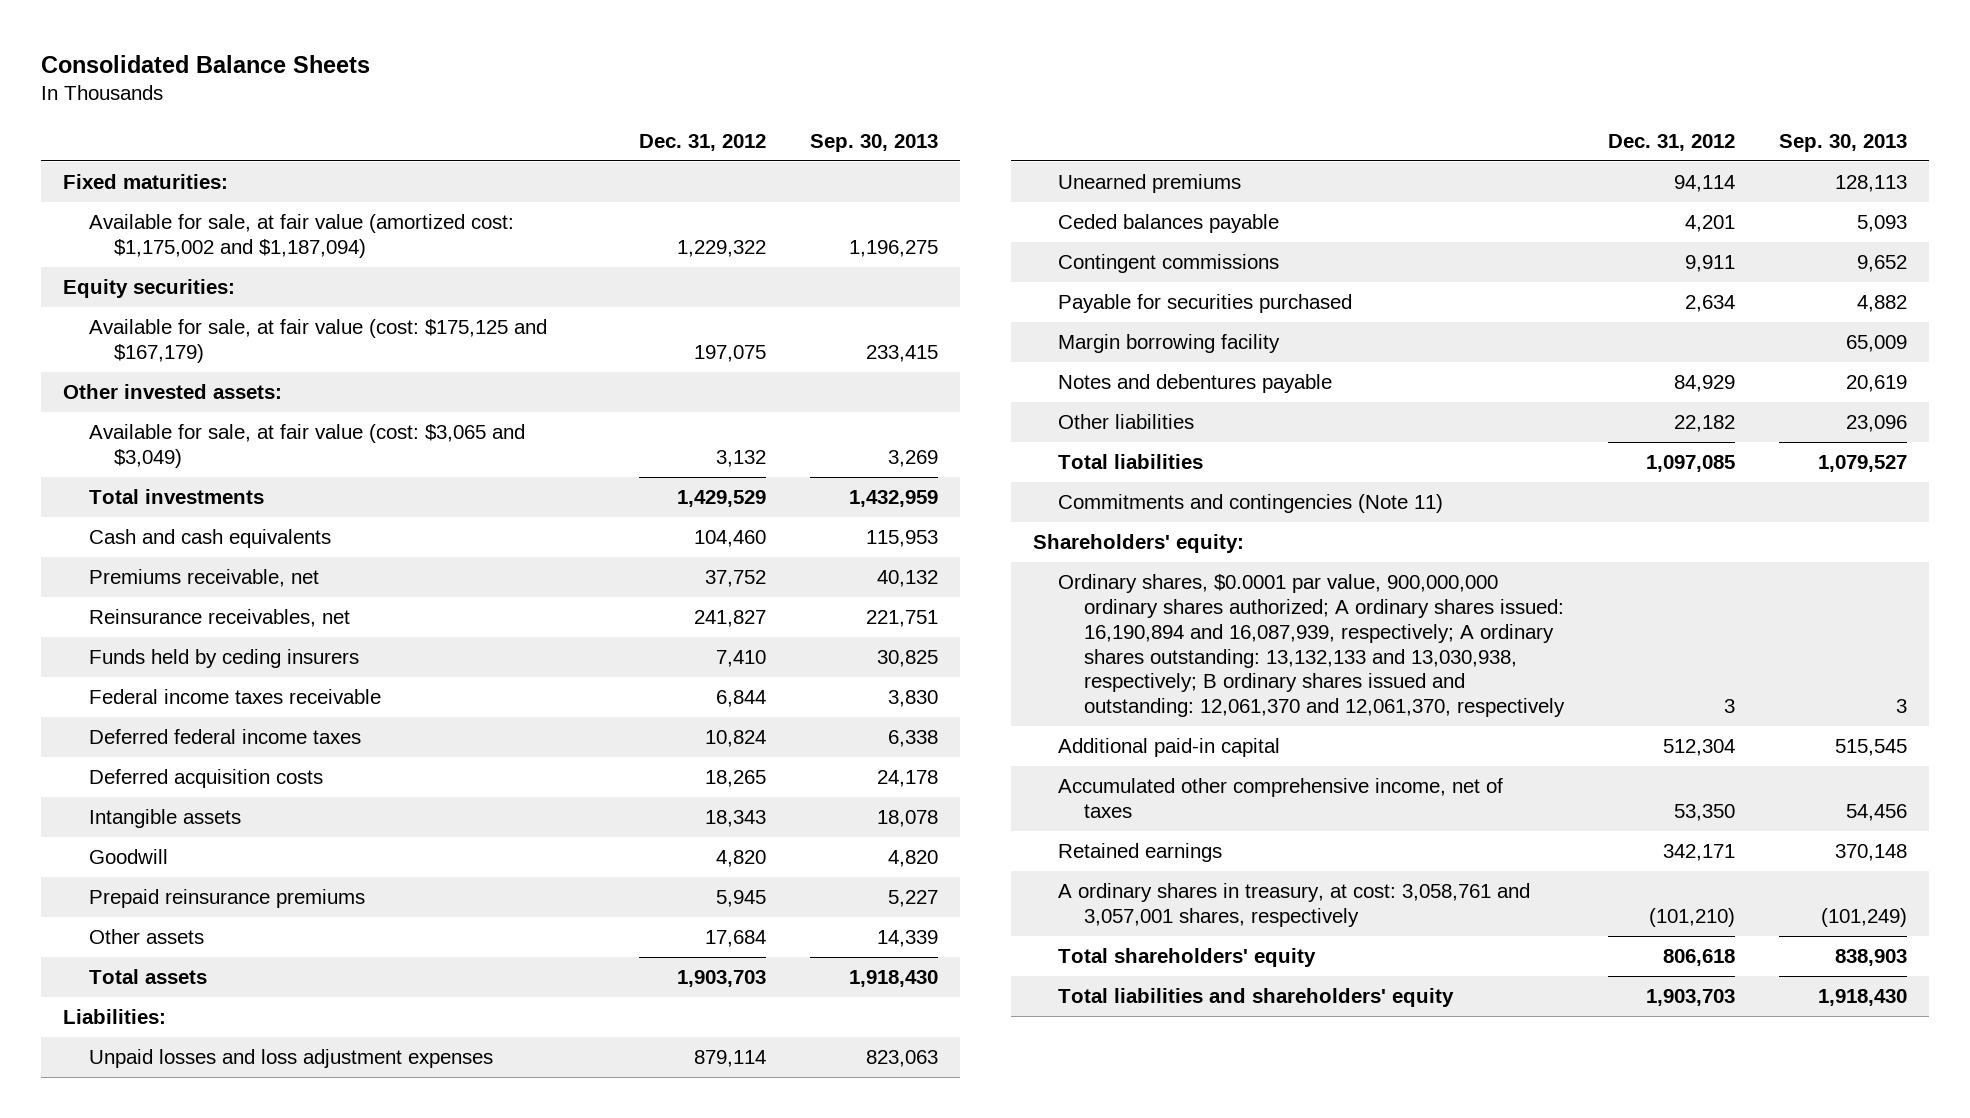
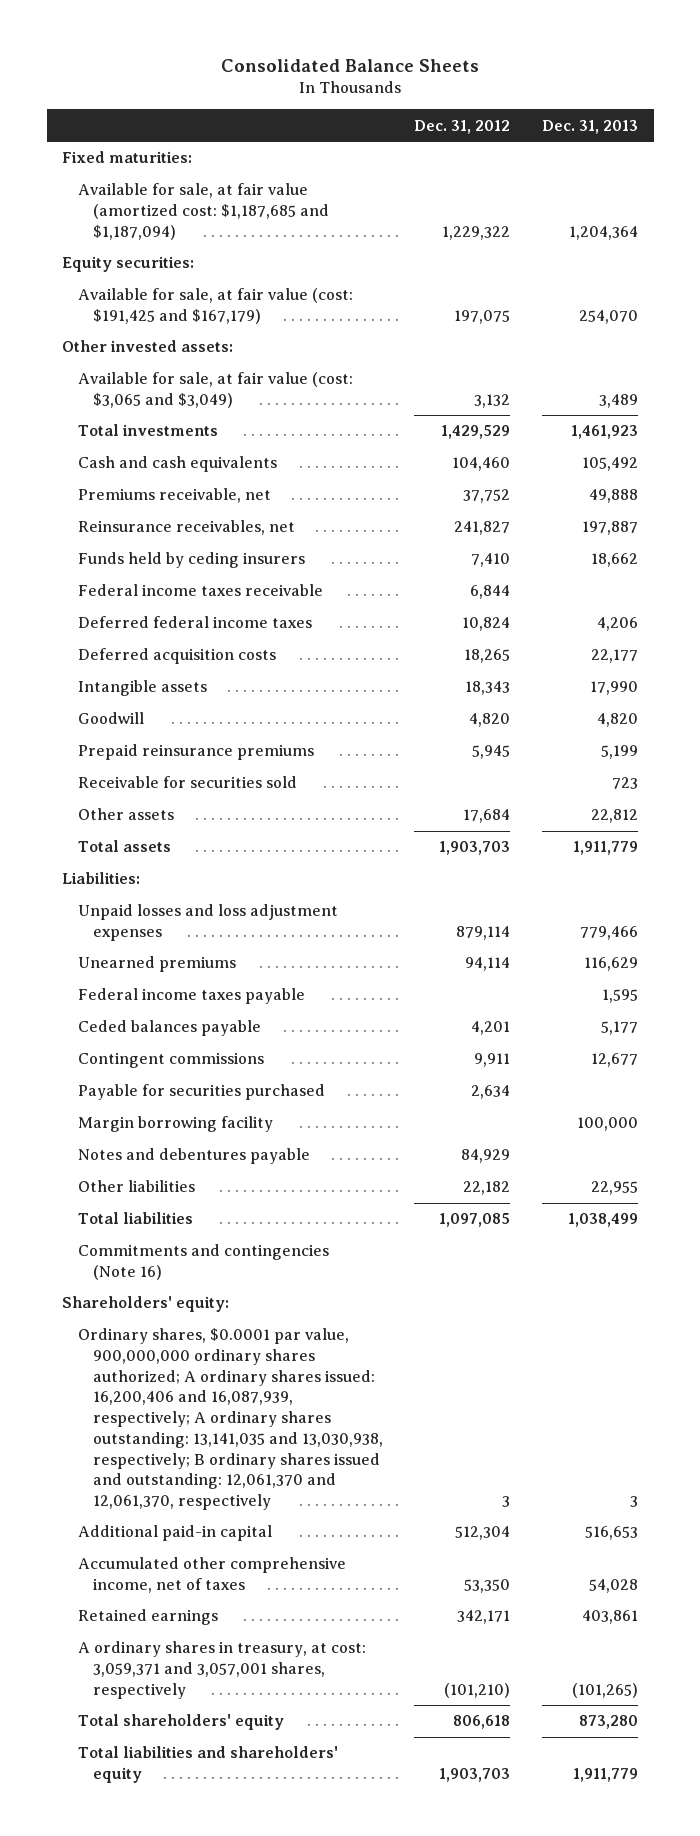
- | Dec. 31, 2012 | Sep. 30, 2013
+ | Dec. 31, 2012 | Dec. 31, 2013
- Available for sale, at fair value (amortized cost: $1,175,002 and $1,187,094) | 1,229,322 | 1,196,275
+ Available for sale, at fair value (amortized cost: $1,187,685 and $1,187,094) | 1,229,322 | 1,204,364
- Available for sale, at fair value (cost: $175,125 and $167,179) | 197,075 | 233,415
+ Available for sale, at fair value (cost: $191,425 and $167,179) | 197,075 | 254,070
+ Receivable for securities sold | | 723
+ Federal income taxes payable | | 1,595
- Commitments and contingencies (Note 11)
+ Commitments and contingencies (Note 16)
- Ordinary shares, $0.0001 par value, 900,000,000 ordinary shares authorized; A ordinary shares issued: 16,190,894 and 16,087,939, respectively; A ordinary shares outstanding: 13,132,133 and 13,030,938, respectively; B ordinary shares issued and outstanding: 12,061,370 and 12,061,370, respectively | 3 | 3
+ Ordinary shares, $0.0001 par value, 900,000,000 ordinary shares authorized; A ordinary shares issued: 16,200,406 and 16,087,939, respectively; A ordinary shares outstanding: 13,141,035 and 13,030,938, respectively; B ordinary shares issued and outstanding: 12,061,370 and 12,061,370, respectively | 3 | 3
- A ordinary shares in treasury, at cost: 3,058,761 and 3,057,001 shares, respectively | (101,210) | (101,249)
+ A ordinary shares in treasury, at cost: 3,059,371 and 3,057,001 shares, respectively | (101,210) | (101,265)

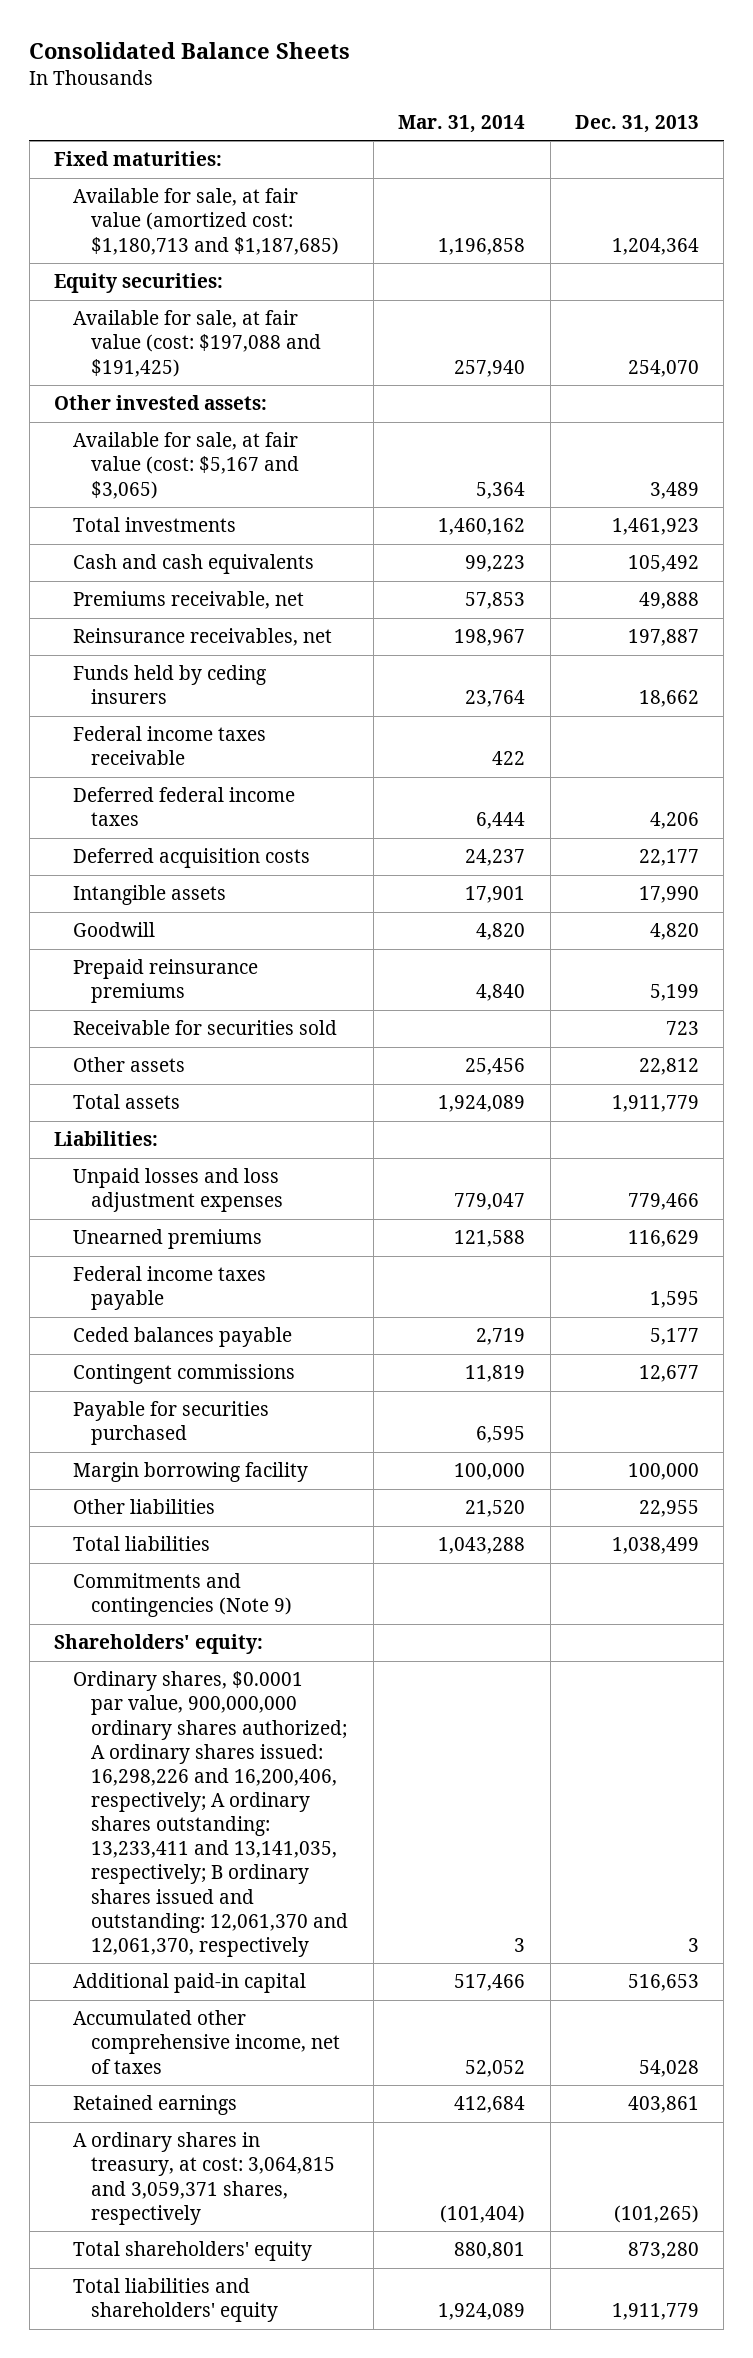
- | Dec. 31, 2012 | Dec. 31, 2013
+ | Mar. 31, 2014 | Dec. 31, 2013
- Available for sale, at fair value (amortized cost: $1,187,685 and $1,187,094) | 1,229,322 | 1,204,364
+ Available for sale, at fair value (amortized cost: $1,180,713 and $1,187,685) | 1,196,858 | 1,204,364
- Available for sale, at fair value (cost: $191,425 and $167,179) | 197,075 | 254,070
+ Available for sale, at fair value (cost: $197,088 and $191,425) | 257,940 | 254,070
- Available for sale, at fair value (cost: $3,065 and $3,049) | 3,132 | 3,489
+ Available for sale, at fair value (cost: $5,167 and $3,065) | 5,364 | 3,489
- Notes and debentures payable | 84,929 |
- Commitments and contingencies (Note 16)
+ Commitments and contingencies (Note 9)
- Ordinary shares, $0.0001 par value, 900,000,000 ordinary shares authorized; A ordinary shares issued: 16,200,406 and 16,087,939, respectively; A ordinary shares outstanding: 13,141,035 and 13,030,938, respectively; B ordinary shares issued and outstanding: 12,061,370 and 12,061,370, respectively | 3 | 3
+ Ordinary shares, $0.0001 par value, 900,000,000 ordinary shares authorized; A ordinary shares issued: 16,298,226 and 16,200,406, respectively; A ordinary shares outstanding: 13,233,411 and 13,141,035, respectively; B ordinary shares issued and outstanding: 12,061,370 and 12,061,370, respectively | 3 | 3
- A ordinary shares in treasury, at cost: 3,059,371 and 3,057,001 shares, respectively | (101,210) | (101,265)
+ A ordinary shares in treasury, at cost: 3,064,815 and 3,059,371 shares, respectively | (101,404) | (101,265)

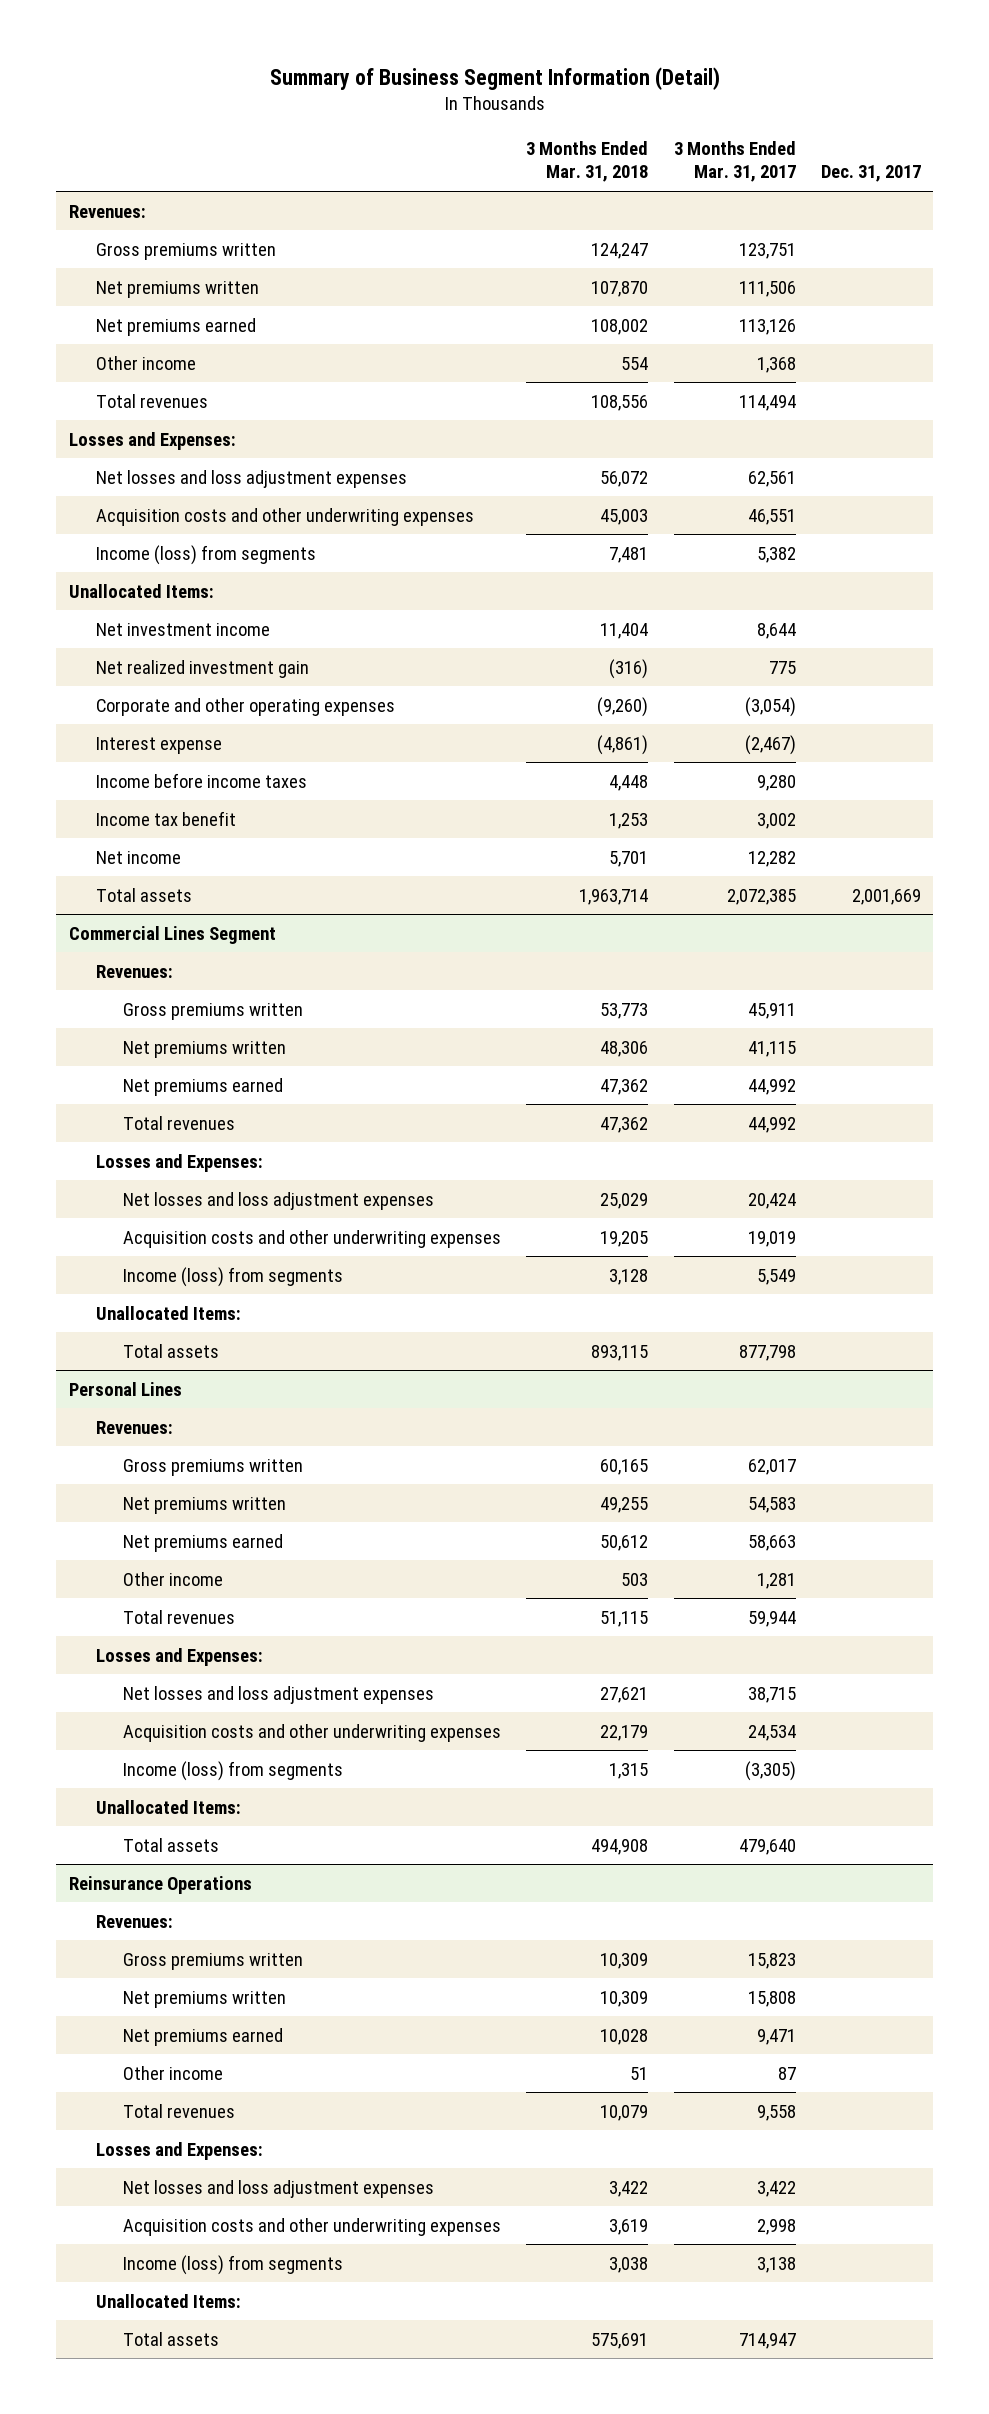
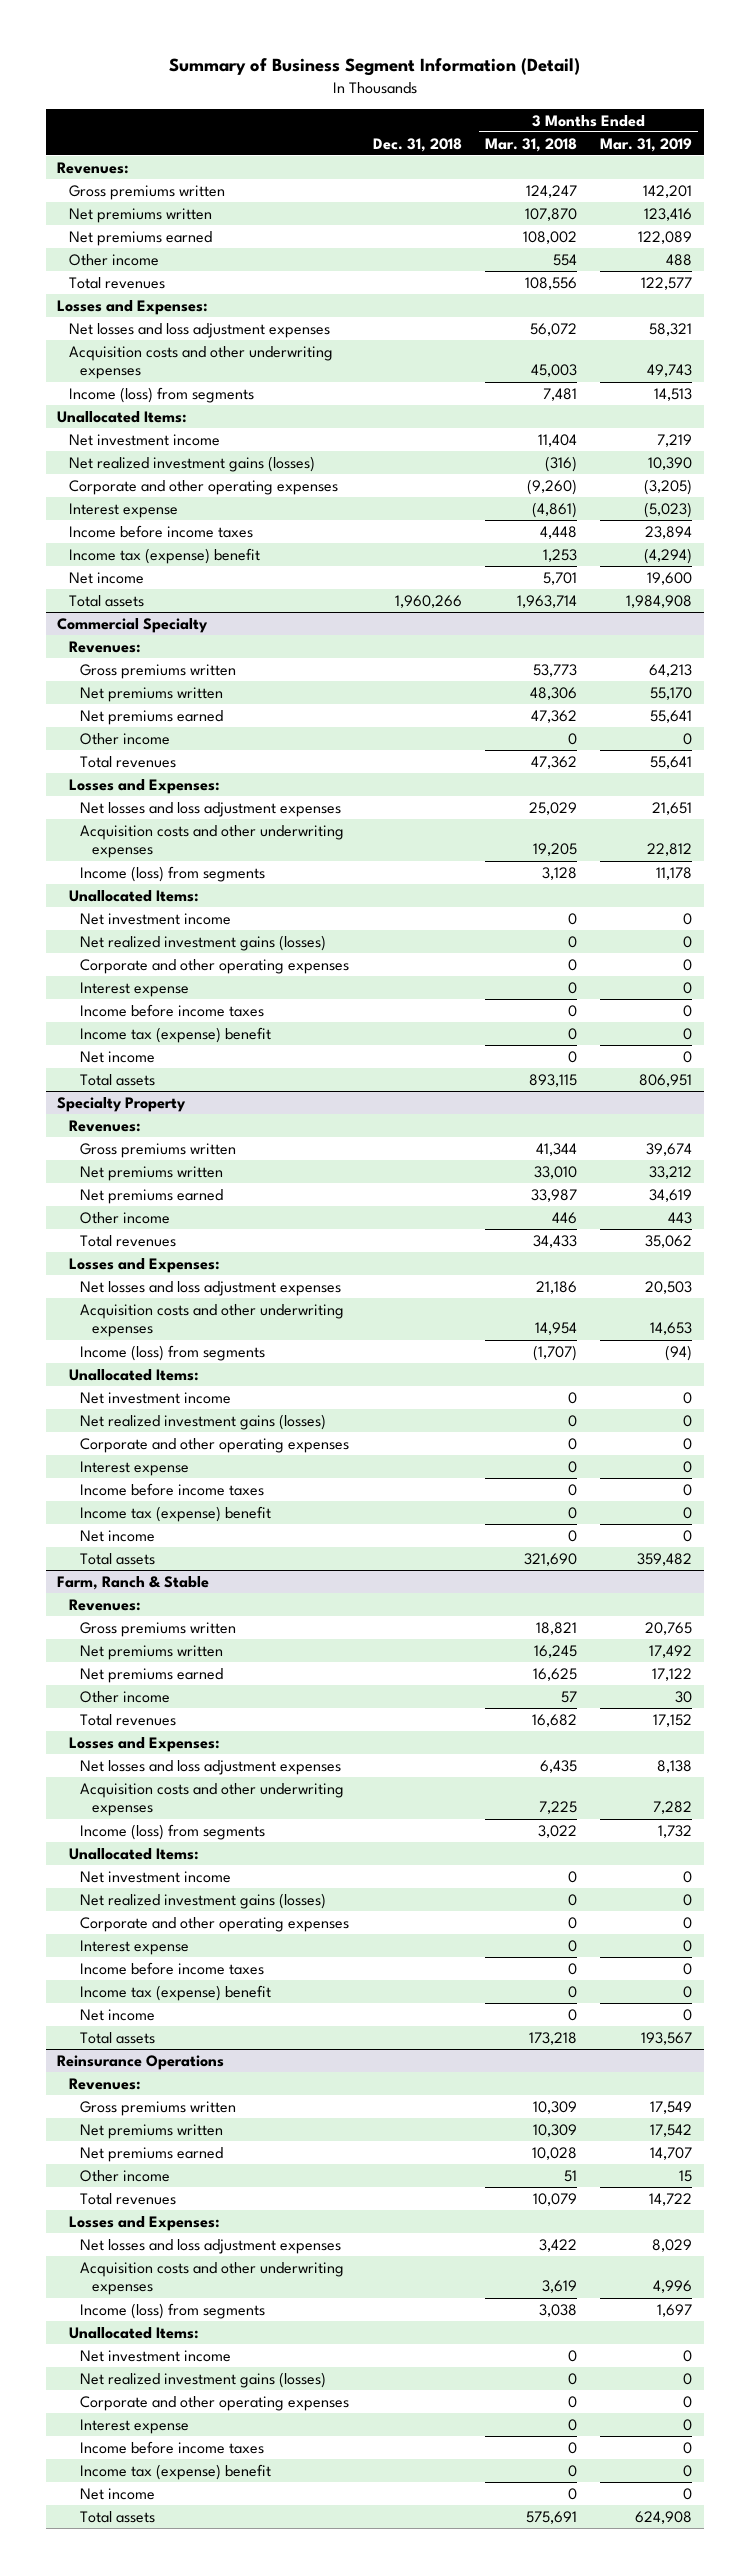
- | 3 Months Ended Mar. 31, 2018 | 3 Months Ended Mar. 31, 2017 | Dec. 31, 2017
+ | Dec. 31, 2018 | 3 Months Ended Mar. 31, 2018 | 3 Months Ended Mar. 31, 2019
- Net realized investment gain | (316) | 775 |
+ Net realized investment gains (losses) | | (316) | 10,390
- Income tax benefit | 1,253 | 3,002 |
+ Income tax (expense) benefit | | 1,253 | (4,294)
- Commercial Lines Segment
+ Commercial Specialty
+ Other income | | 0 | 0
+ Net investment income | | 0 | 0
+ Net realized investment gains (losses) | | 0 | 0
+ Corporate and other operating expenses | | 0 | 0
+ Interest expense | | 0 | 0
+ Income before income taxes | | 0 | 0
+ Income tax (expense) benefit | | 0 | 0
+ Net income | | 0 | 0
- Personal Lines
+ Specialty Property
- Gross premiums written | 60,165 | 62,017 |
- Net premiums written | 49,255 | 54,583 |
- Net premiums earned | 50,612 | 58,663 |
- Other income | 503 | 1,281 |
- Total revenues | 51,115 | 59,944 |
+ Gross premiums written | | 41,344 | 39,674
+ Net premiums written | | 33,010 | 33,212
+ Net premiums earned | | 33,987 | 34,619
+ Other income | | 446 | 443
+ Total revenues | | 34,433 | 35,062
- Net losses and loss adjustment expenses | 27,621 | 38,715 |
- Acquisition costs and other underwriting expenses | 22,179 | 24,534 |
- Income (loss) from segments | 1,315 | (3,305) |
+ Net losses and loss adjustment expenses | | 21,186 | 20,503
+ Acquisition costs and other underwriting expenses | | 14,954 | 14,653
+ Income (loss) from segments | | (1,707) | (94)
- Total assets | 494,908 | 479,640 |
+ Net investment income | | 0 | 0
+ Net realized investment gains (losses) | | 0 | 0
+ Corporate and other operating expenses | | 0 | 0
+ Interest expense | | 0 | 0
+ Income before income taxes | | 0 | 0
+ Income tax (expense) benefit | | 0 | 0
+ Net income | | 0 | 0
+ Total assets | | 321,690 | 359,482
+ Farm, Ranch & Stable
+ Revenues:
+ Gross premiums written | | 18,821 | 20,765
+ Net premiums written | | 16,245 | 17,492
+ Net premiums earned | | 16,625 | 17,122
+ Other income | | 57 | 30
+ Total revenues | | 16,682 | 17,152
+ Losses and Expenses:
+ Net losses and loss adjustment expenses | | 6,435 | 8,138
+ Acquisition costs and other underwriting expenses | | 7,225 | 7,282
+ Income (loss) from segments | | 3,022 | 1,732
+ Unallocated Items:
+ Net investment income | | 0 | 0
+ Net realized investment gains (losses) | | 0 | 0
+ Corporate and other operating expenses | | 0 | 0
+ Interest expense | | 0 | 0
+ Income before income taxes | | 0 | 0
+ Income tax (expense) benefit | | 0 | 0
+ Net income | | 0 | 0
+ Total assets | | 173,218 | 193,567
@ Reinsurance Operations
+ Net investment income | | 0 | 0
+ Net realized investment gains (losses) | | 0 | 0
+ Corporate and other operating expenses | | 0 | 0
+ Interest expense | | 0 | 0
+ Income before income taxes | | 0 | 0
+ Income tax (expense) benefit | | 0 | 0
+ Net income | | 0 | 0

